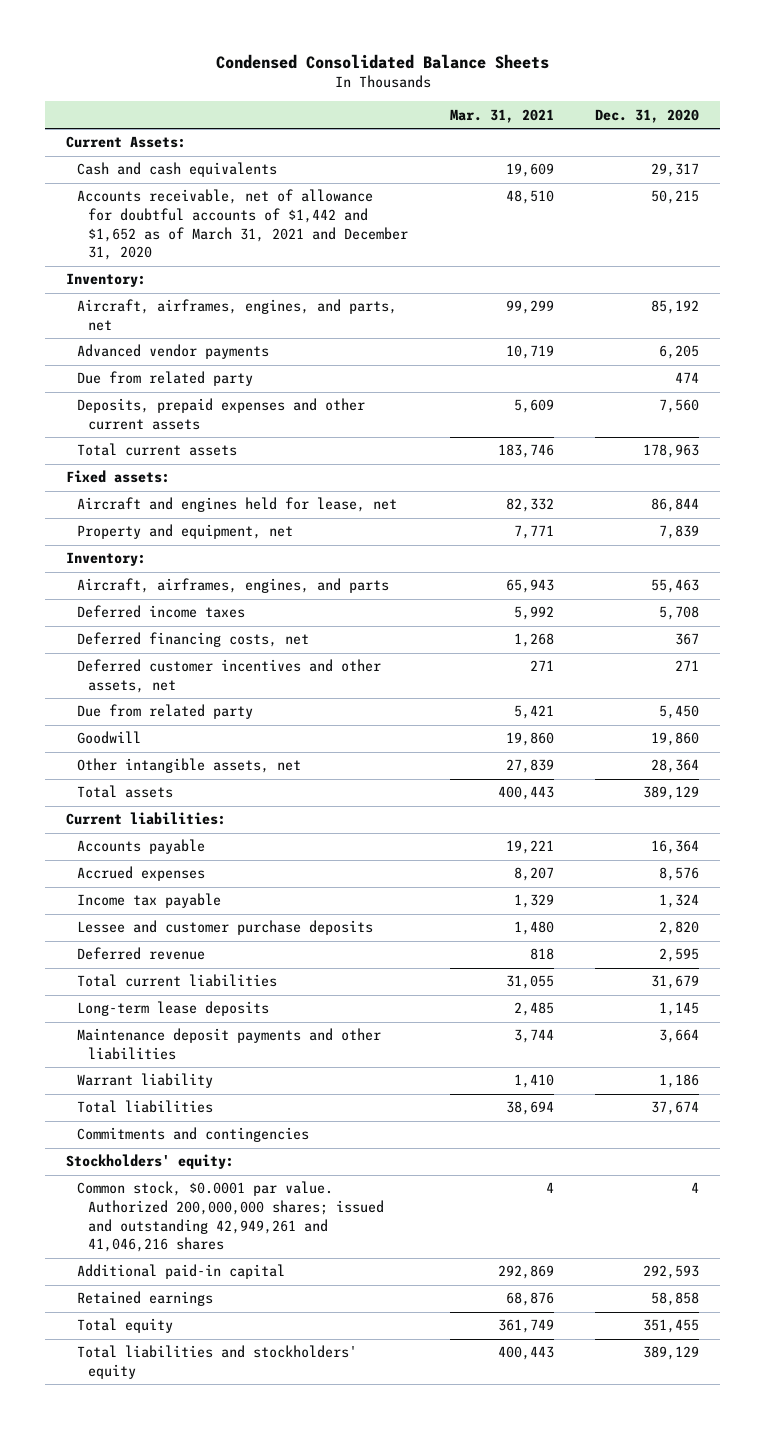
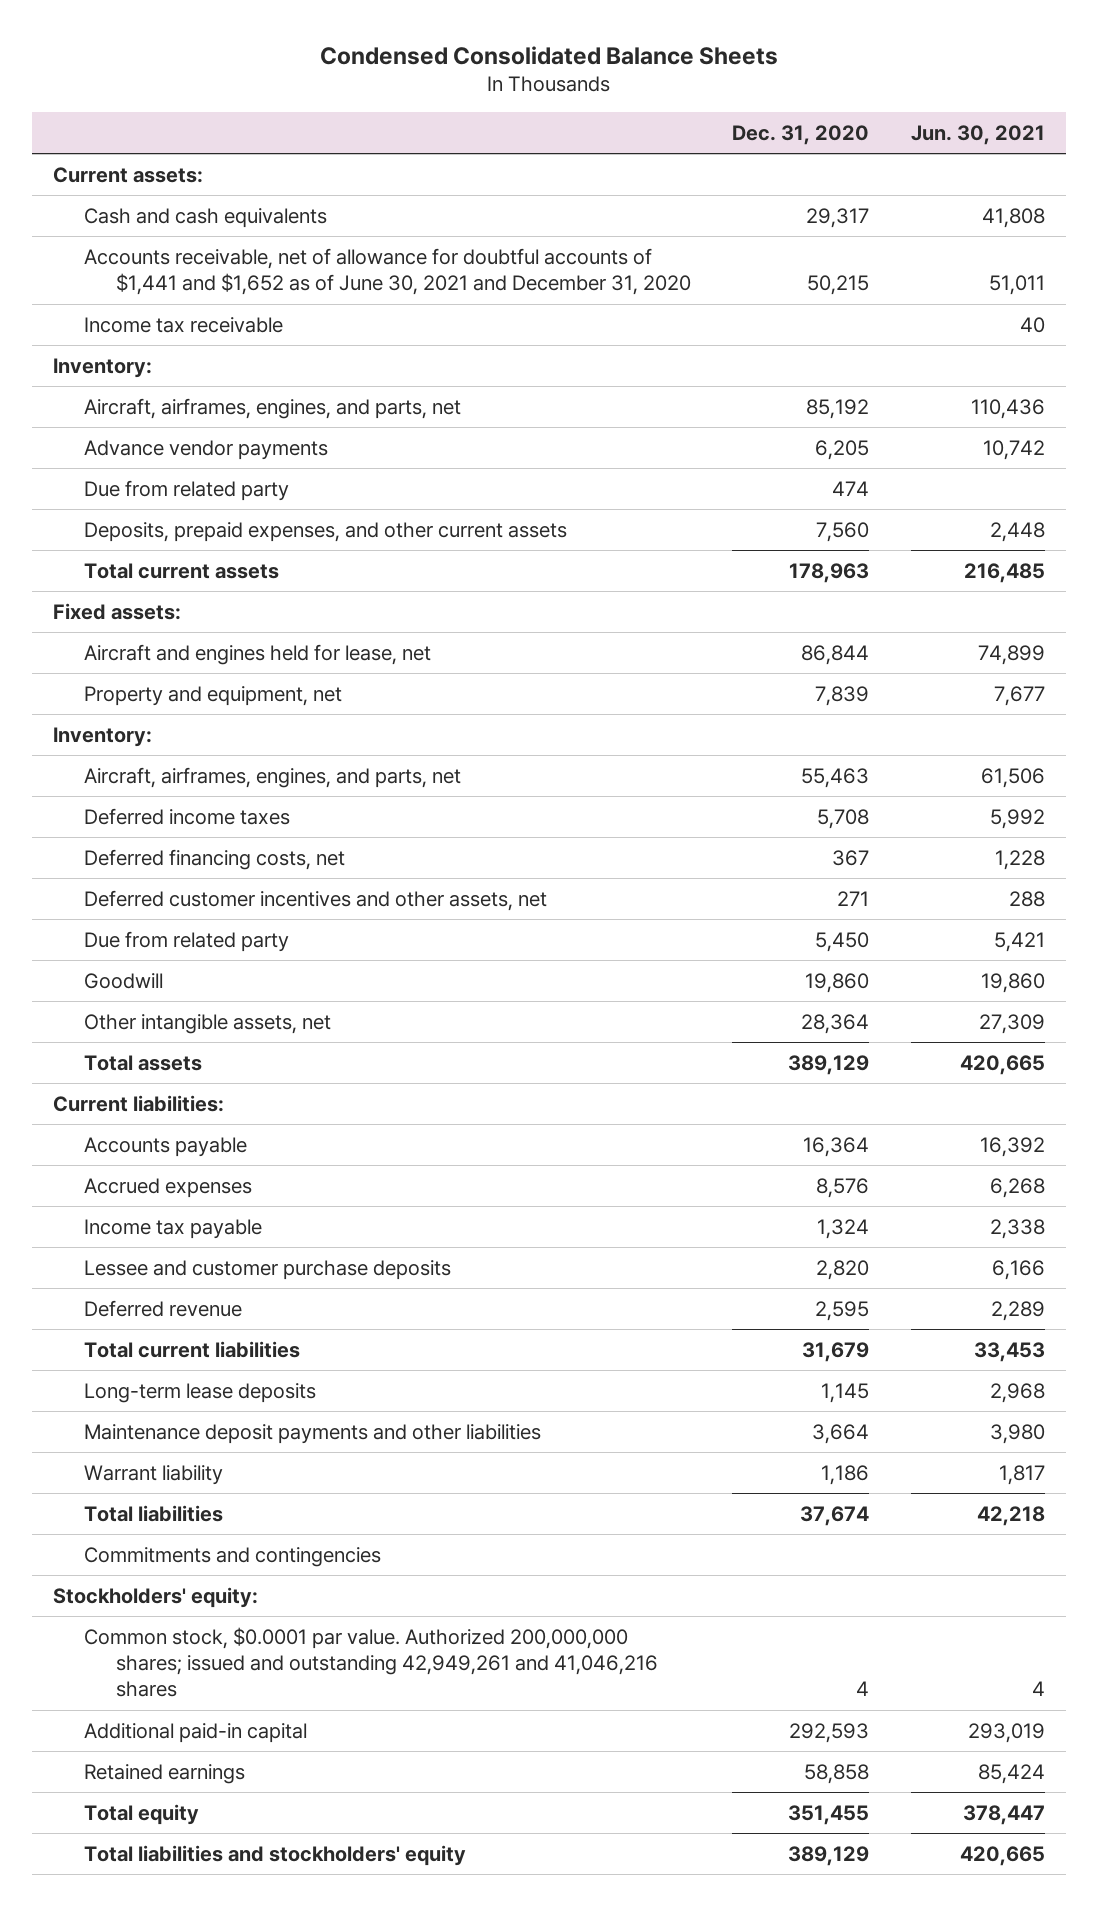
- | Mar. 31, 2021 | Dec. 31, 2020
+ | Dec. 31, 2020 | Jun. 30, 2021
- Current Assets:
+ Current assets:
- Accounts receivable, net of allowance for doubtful accounts of $1,442 and $1,652 as of March 31, 2021 and December 31, 2020 | 48,510 | 50,215
+ Accounts receivable, net of allowance for doubtful accounts of $1,441 and $1,652 as of June 30, 2021 and December 31, 2020 | 50,215 | 51,011
+ Income tax receivable | | 40
- Advanced vendor payments | 10,719 | 6,205
+ Advance vendor payments | 6,205 | 10,742
- Deposits, prepaid expenses and other current assets | 5,609 | 7,560
+ Deposits, prepaid expenses, and other current assets | 7,560 | 2,448
- Aircraft, airframes, engines, and parts | 65,943 | 55,463
+ Aircraft, airframes, engines, and parts, net | 55,463 | 61,506

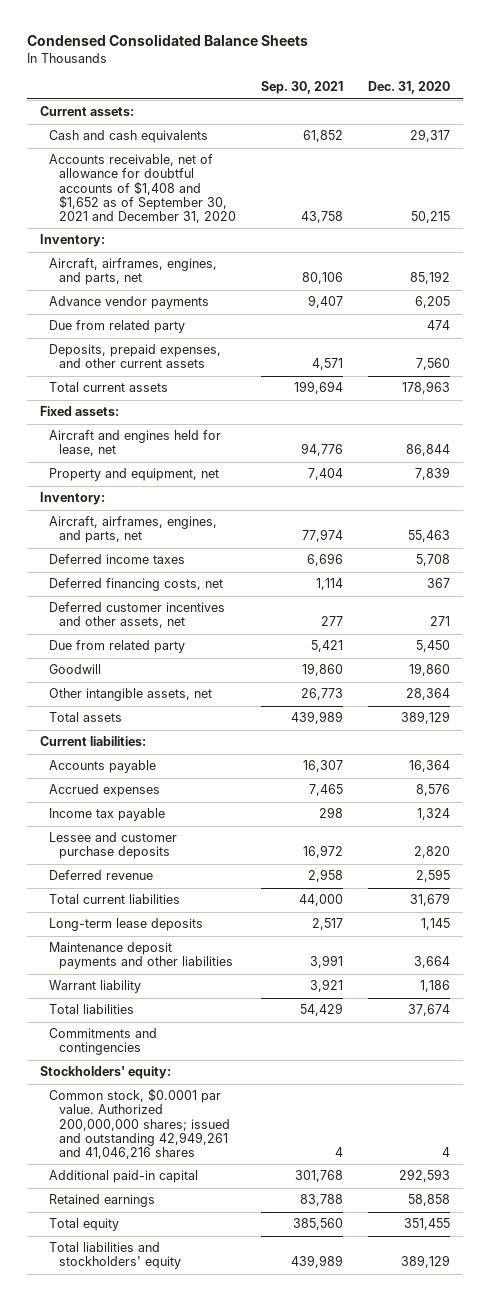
- | Dec. 31, 2020 | Jun. 30, 2021
+ | Sep. 30, 2021 | Dec. 31, 2020
- Accounts receivable, net of allowance for doubtful accounts of $1,441 and $1,652 as of June 30, 2021 and December 31, 2020 | 50,215 | 51,011
- Income tax receivable | | 40
+ Accounts receivable, net of allowance for doubtful accounts of $1,408 and $1,652 as of September 30, 2021 and December 31, 2020 | 43,758 | 50,215

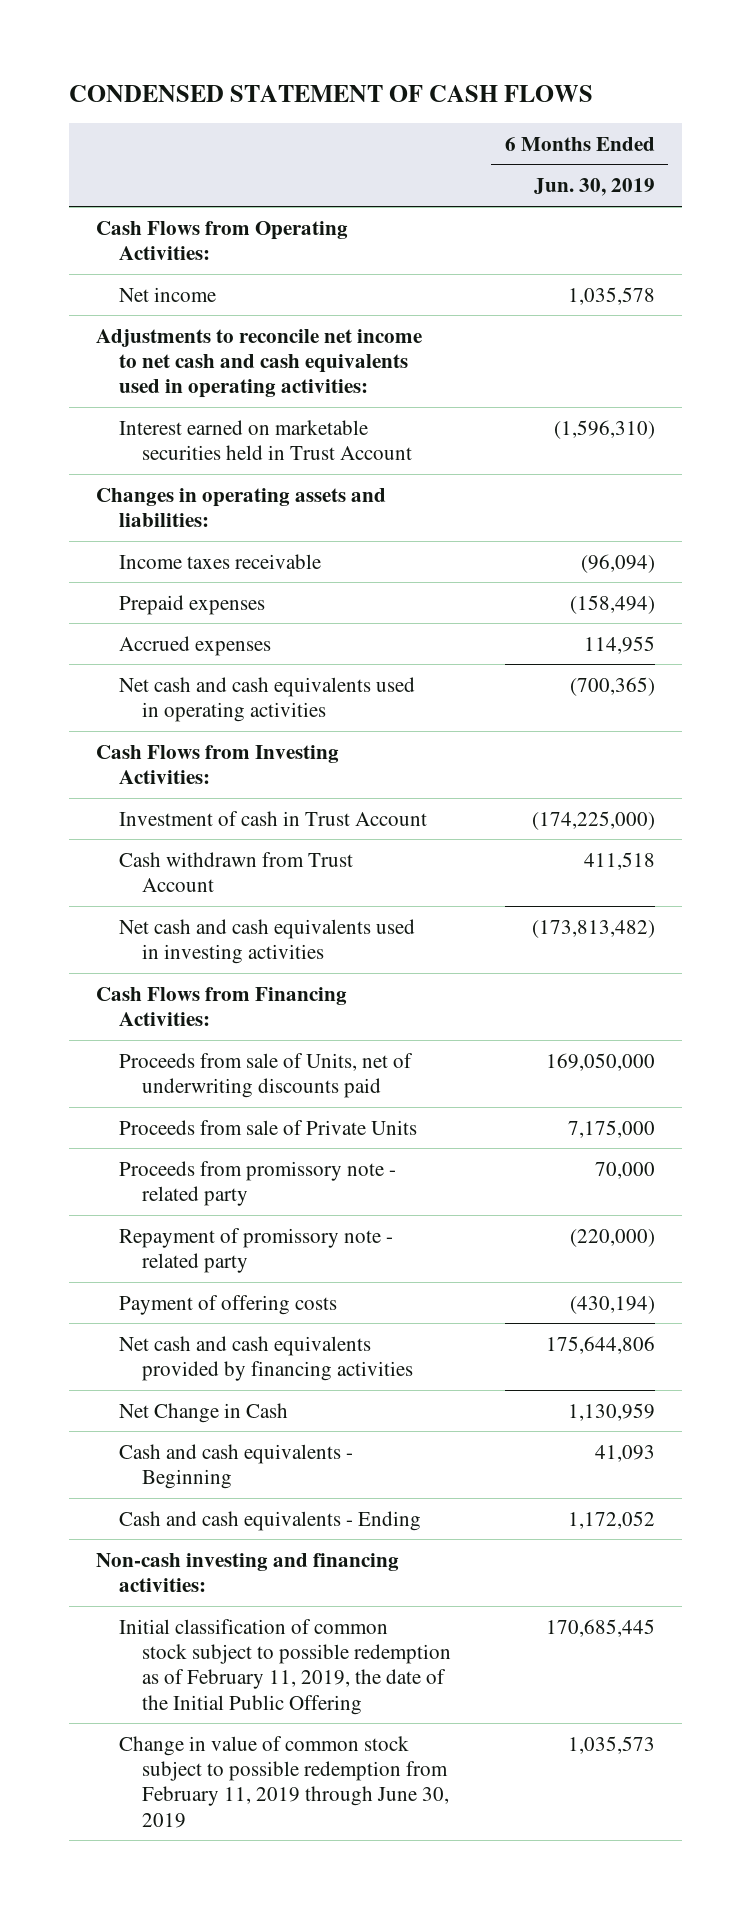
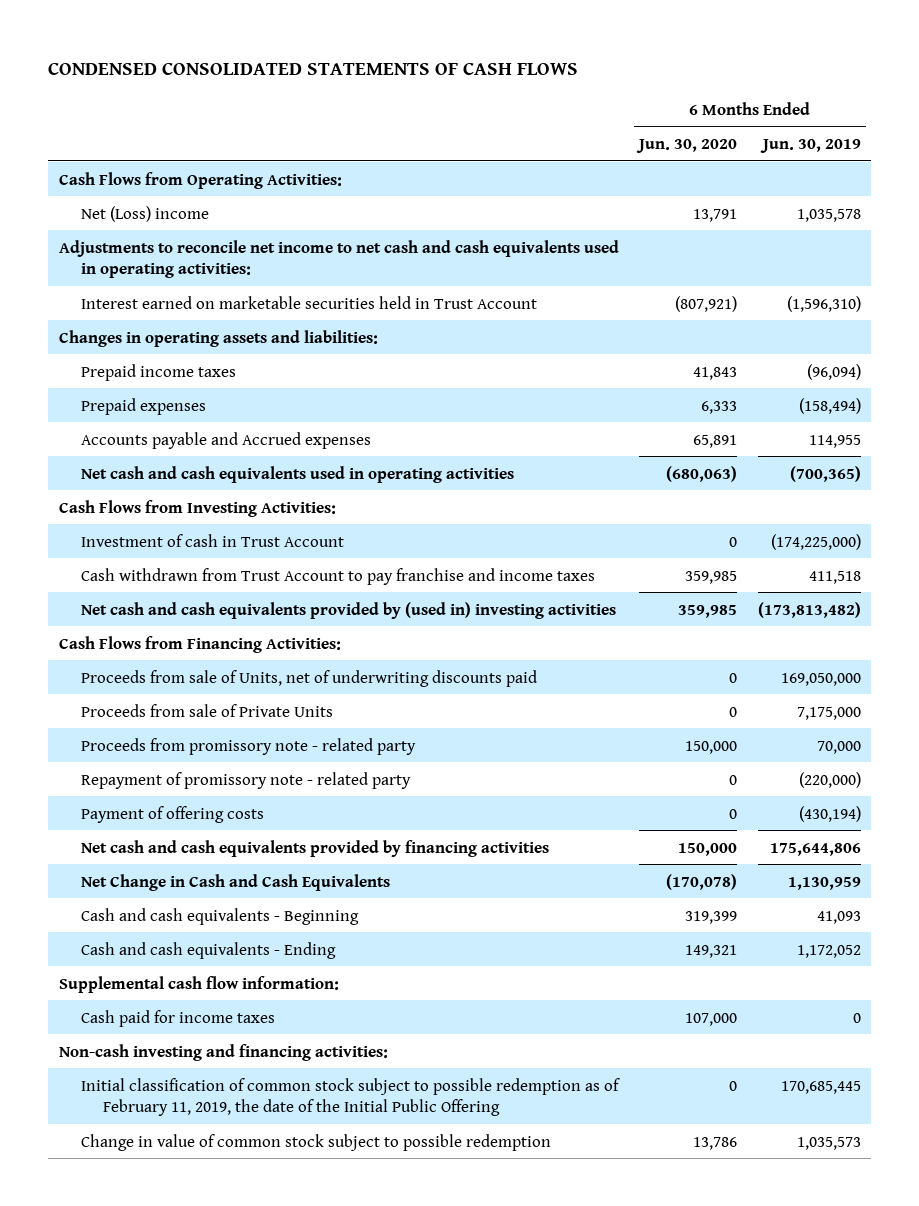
- CONDENSED STATEMENT OF CASH FLOWS
+ CONDENSED CONSOLIDATED STATEMENTS OF CASH FLOWS
- | 6 Months Ended Jun. 30, 2019
+ | 6 Months Ended Jun. 30, 2020 | 6 Months Ended Jun. 30, 2019
- Net income | 1,035,578
+ Net (Loss) income | 13,791 | 1,035,578
- Income taxes receivable | (96,094)
+ Prepaid income taxes | 41,843 | (96,094)
- Accrued expenses | 114,955
+ Accounts payable and Accrued expenses | 65,891 | 114,955
- Cash withdrawn from Trust Account | 411,518
- Net cash and cash equivalents used in investing activities | (173,813,482)
+ Cash withdrawn from Trust Account to pay franchise and income taxes | 359,985 | 411,518
+ Net cash and cash equivalents provided by (used in) investing activities | 359,985 | (173,813,482)
- Net Change in Cash | 1,130,959
+ Net Change in Cash and Cash Equivalents | (170,078) | 1,130,959
+ Supplemental cash flow information:
+ Cash paid for income taxes | 107,000 | 0
- Change in value of common stock subject to possible redemption from February 11, 2019 through June 30, 2019 | 1,035,573
+ Change in value of common stock subject to possible redemption | 13,786 | 1,035,573

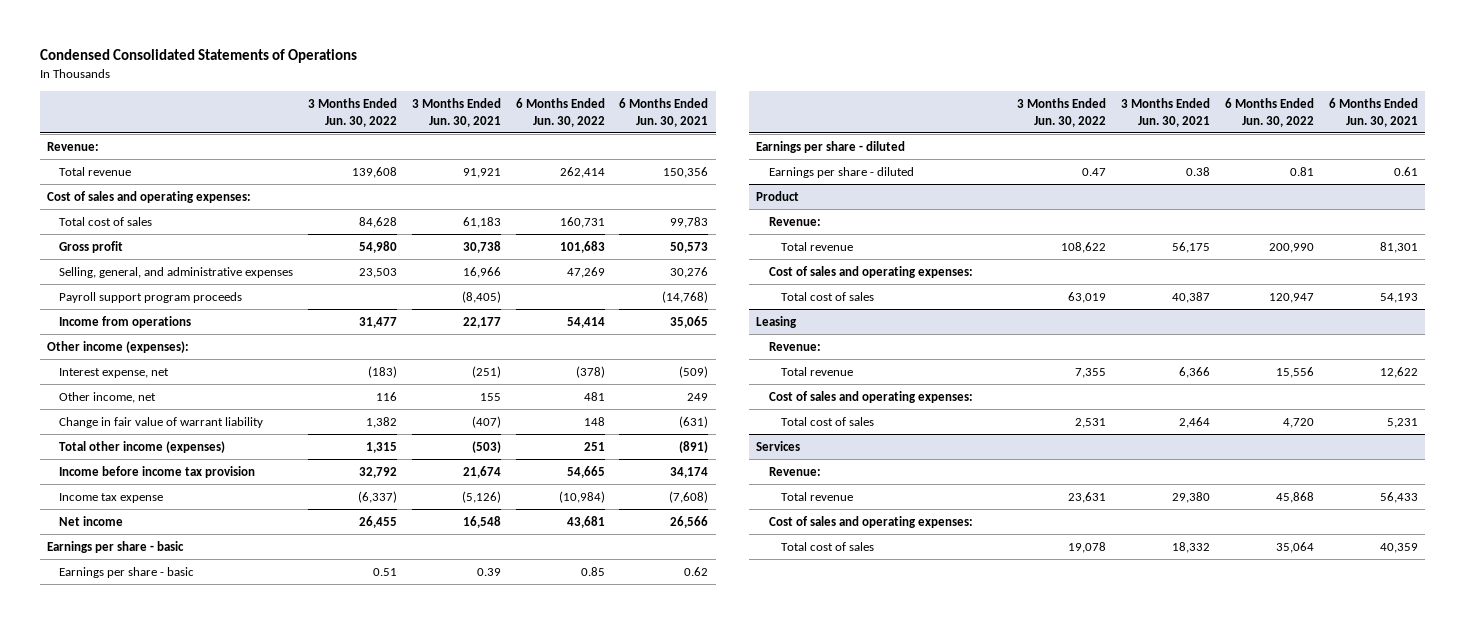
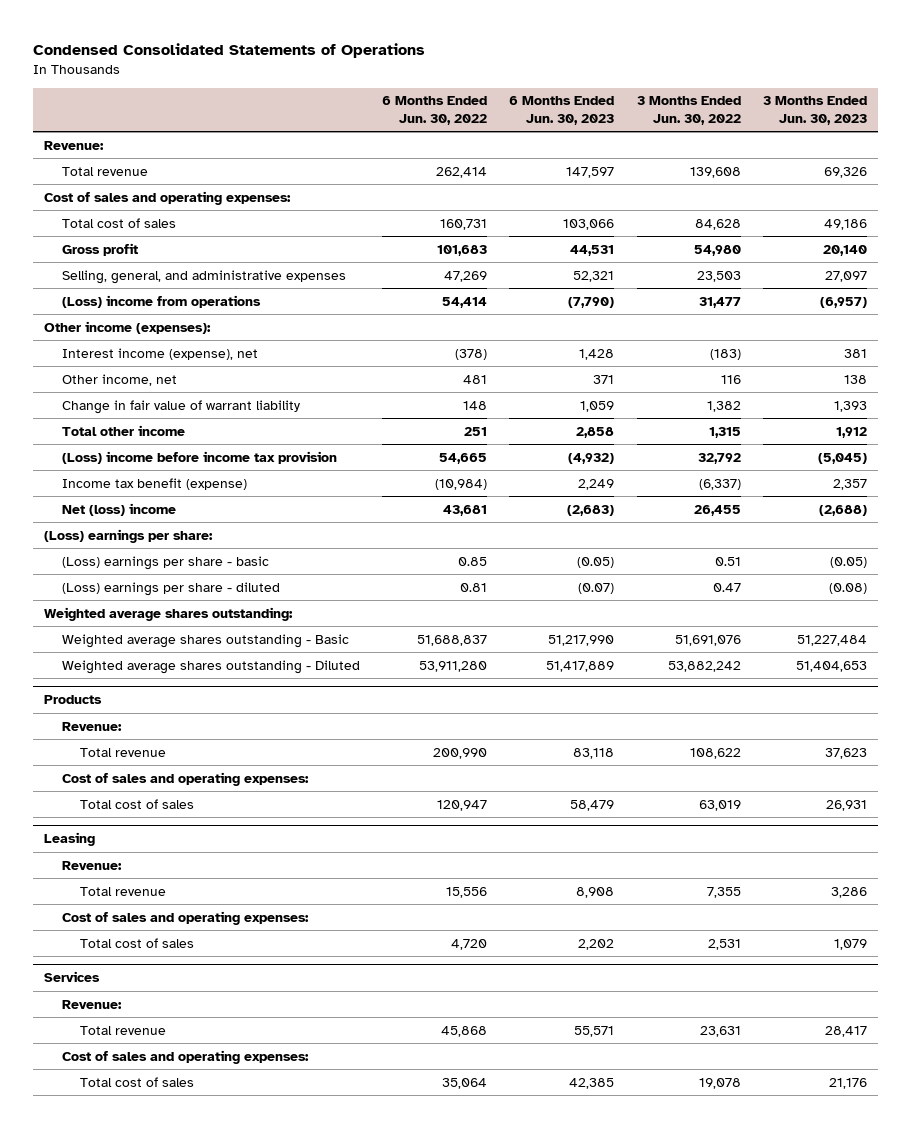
- | 3 Months Ended Jun. 30, 2022 | 3 Months Ended Jun. 30, 2021 | 6 Months Ended Jun. 30, 2022 | 6 Months Ended Jun. 30, 2021
+ | 6 Months Ended Jun. 30, 2022 | 6 Months Ended Jun. 30, 2023 | 3 Months Ended Jun. 30, 2022 | 3 Months Ended Jun. 30, 2023
- Payroll support program proceeds | | (8,405) | | (14,768)
- Income from operations | 31,477 | 22,177 | 54,414 | 35,065
+ (Loss) income from operations | 54,414 | (7,790) | 31,477 | (6,957)
- Interest expense, net | (183) | (251) | (378) | (509)
+ Interest income (expense), net | (378) | 1,428 | (183) | 381
- Total other income (expenses) | 1,315 | (503) | 251 | (891)
- Income before income tax provision | 32,792 | 21,674 | 54,665 | 34,174
- Income tax expense | (6,337) | (5,126) | (10,984) | (7,608)
- Net income | 26,455 | 16,548 | 43,681 | 26,566
- Earnings per share - basic
- Earnings per share - basic | 0.51 | 0.39 | 0.85 | 0.62
- Earnings per share - diluted
- Earnings per share - diluted | 0.47 | 0.38 | 0.81 | 0.61
- Product
+ Total other income | 251 | 2,858 | 1,315 | 1,912
+ (Loss) income before income tax provision | 54,665 | (4,932) | 32,792 | (5,045)
+ Income tax benefit (expense) | (10,984) | 2,249 | (6,337) | 2,357
+ Net (loss) income | 43,681 | (2,683) | 26,455 | (2,688)
+ (Loss) earnings per share:
+ (Loss) earnings per share - basic | 0.85 | (0.05) | 0.51 | (0.05)
+ (Loss) earnings per share - diluted | 0.81 | (0.07) | 0.47 | (0.08)
+ Weighted average shares outstanding:
+ Weighted average shares outstanding - Basic | 51,688,837 | 51,217,990 | 51,691,076 | 51,227,484
+ Weighted average shares outstanding - Diluted | 53,911,280 | 51,417,889 | 53,882,242 | 51,404,653
+ Products

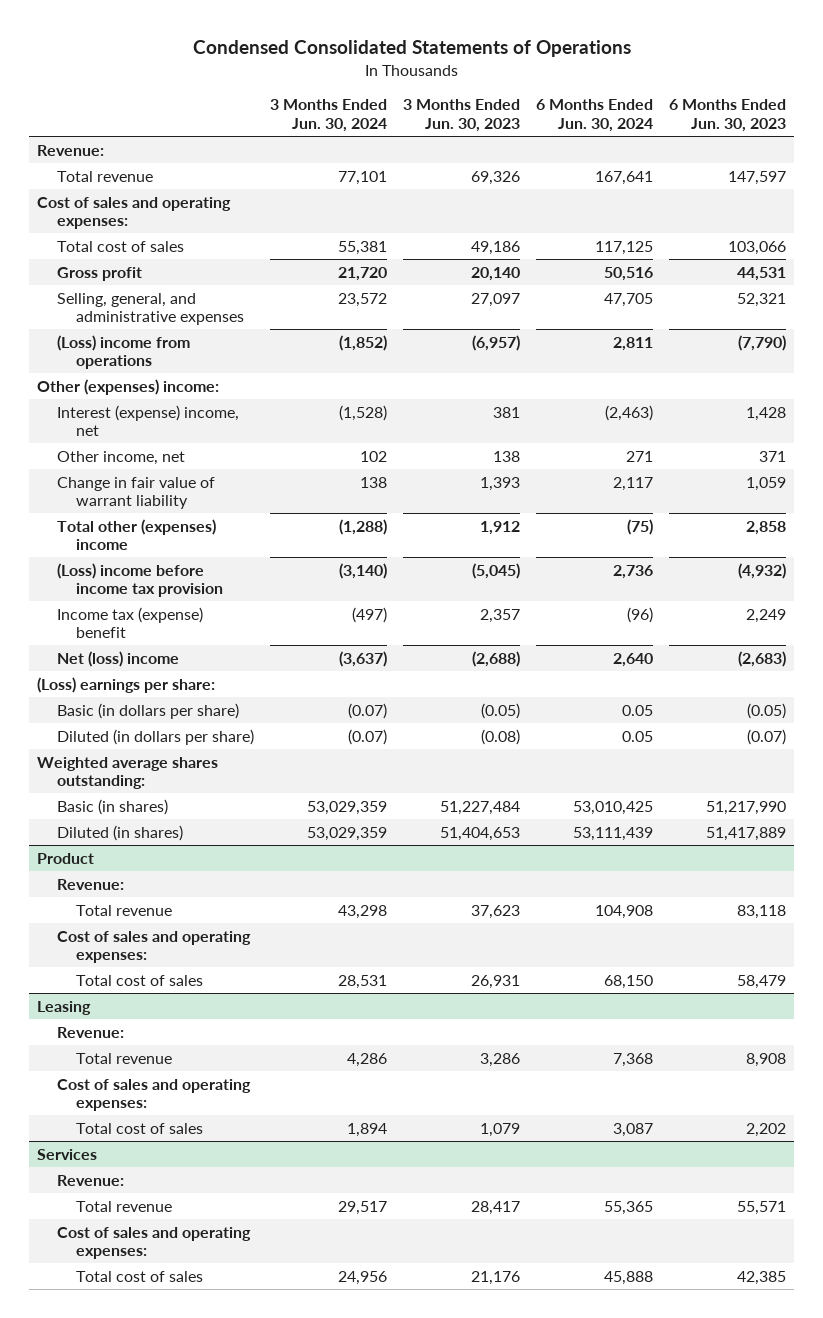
- | 6 Months Ended Jun. 30, 2022 | 6 Months Ended Jun. 30, 2023 | 3 Months Ended Jun. 30, 2022 | 3 Months Ended Jun. 30, 2023
+ | 3 Months Ended Jun. 30, 2024 | 3 Months Ended Jun. 30, 2023 | 6 Months Ended Jun. 30, 2024 | 6 Months Ended Jun. 30, 2023
- Other income (expenses):
- Interest income (expense), net | (378) | 1,428 | (183) | 381
+ Other (expenses) income:
+ Interest (expense) income, net | (1,528) | 381 | (2,463) | 1,428
- Total other income | 251 | 2,858 | 1,315 | 1,912
+ Total other (expenses) income | (1,288) | 1,912 | (75) | 2,858
- Income tax benefit (expense) | (10,984) | 2,249 | (6,337) | 2,357
+ Income tax (expense) benefit | (497) | 2,357 | (96) | 2,249
- (Loss) earnings per share - basic | 0.85 | (0.05) | 0.51 | (0.05)
- (Loss) earnings per share - diluted | 0.81 | (0.07) | 0.47 | (0.08)
+ Basic (in dollars per share) | (0.07) | (0.05) | 0.05 | (0.05)
+ Diluted (in dollars per share) | (0.07) | (0.08) | 0.05 | (0.07)
- Weighted average shares outstanding - Basic | 51,688,837 | 51,217,990 | 51,691,076 | 51,227,484
- Weighted average shares outstanding - Diluted | 53,911,280 | 51,417,889 | 53,882,242 | 51,404,653
- Products
+ Basic (in shares) | 53,029,359 | 51,227,484 | 53,010,425 | 51,217,990
+ Diluted (in shares) | 53,029,359 | 51,404,653 | 53,111,439 | 51,417,889
+ Product

